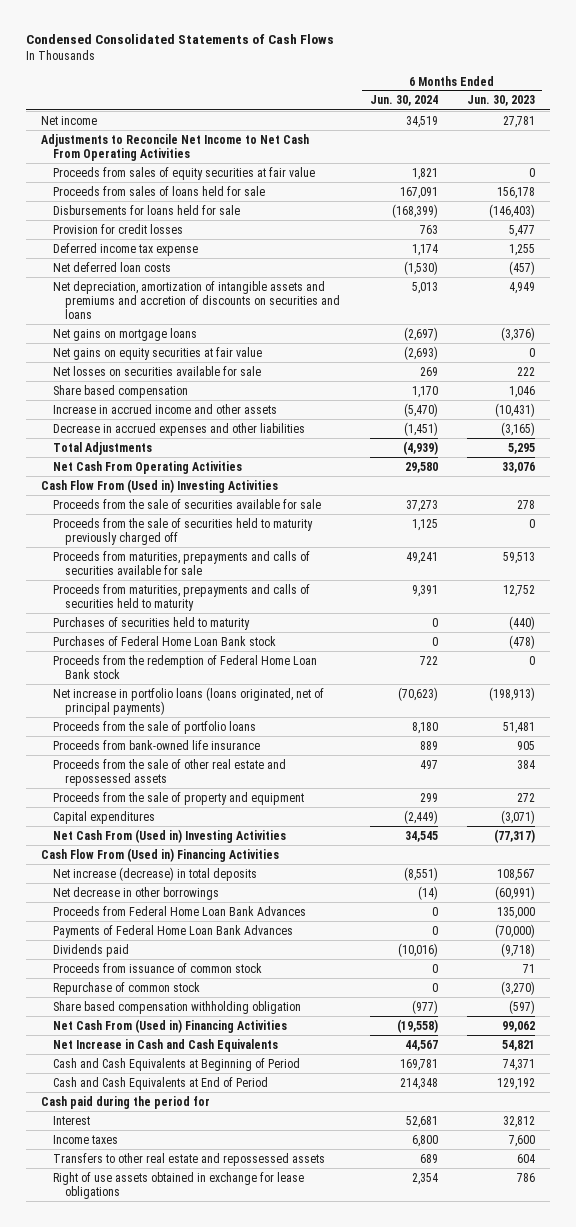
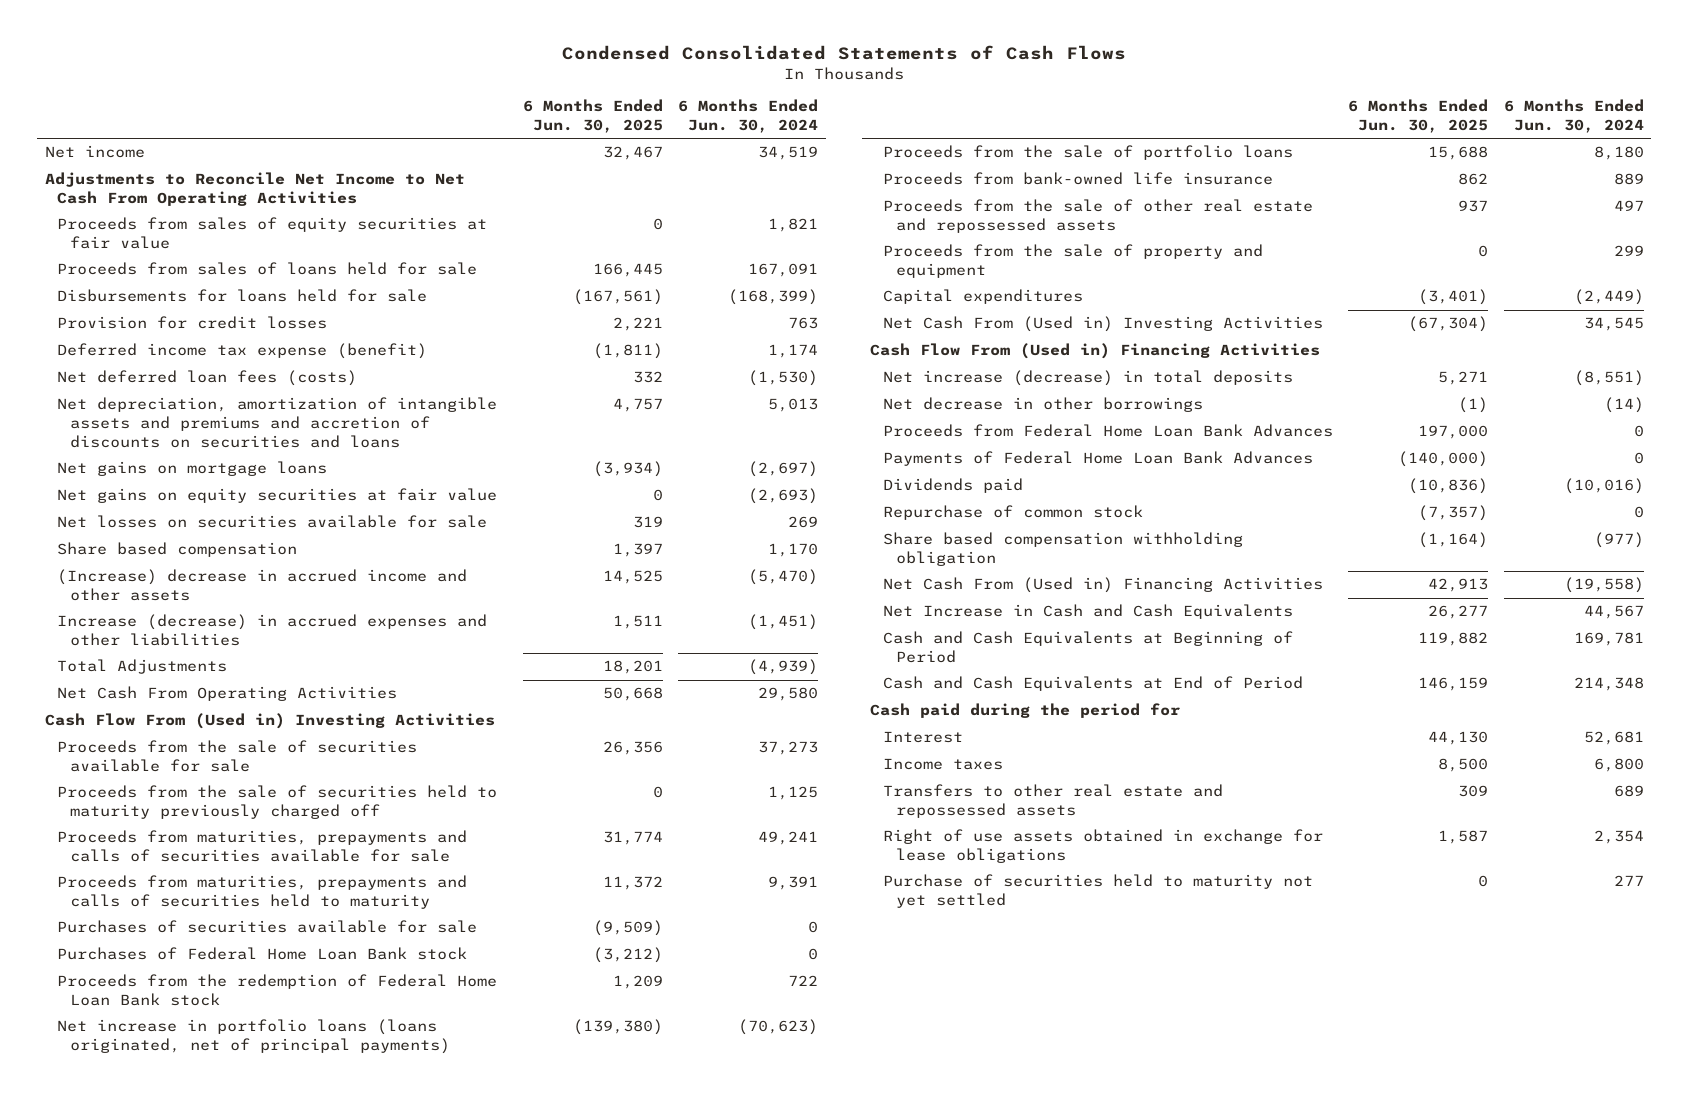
- | 6 Months Ended Jun. 30, 2024 | 6 Months Ended Jun. 30, 2023
+ | 6 Months Ended Jun. 30, 2025 | 6 Months Ended Jun. 30, 2024
- Deferred income tax expense | 1,174 | 1,255
- Net deferred loan costs | (1,530) | (457)
+ Deferred income tax expense (benefit) | (1,811) | 1,174
+ Net deferred loan fees (costs) | 332 | (1,530)
- Increase in accrued income and other assets | (5,470) | (10,431)
- Decrease in accrued expenses and other liabilities | (1,451) | (3,165)
+ (Increase) decrease in accrued income and other assets | 14,525 | (5,470)
+ Increase (decrease) in accrued expenses and other liabilities | 1,511 | (1,451)
- Purchases of securities held to maturity | 0 | (440)
+ Purchases of securities available for sale | (9,509) | 0
- Proceeds from issuance of common stock | 0 | 71
+ Purchase of securities held to maturity not yet settled | 0 | 277

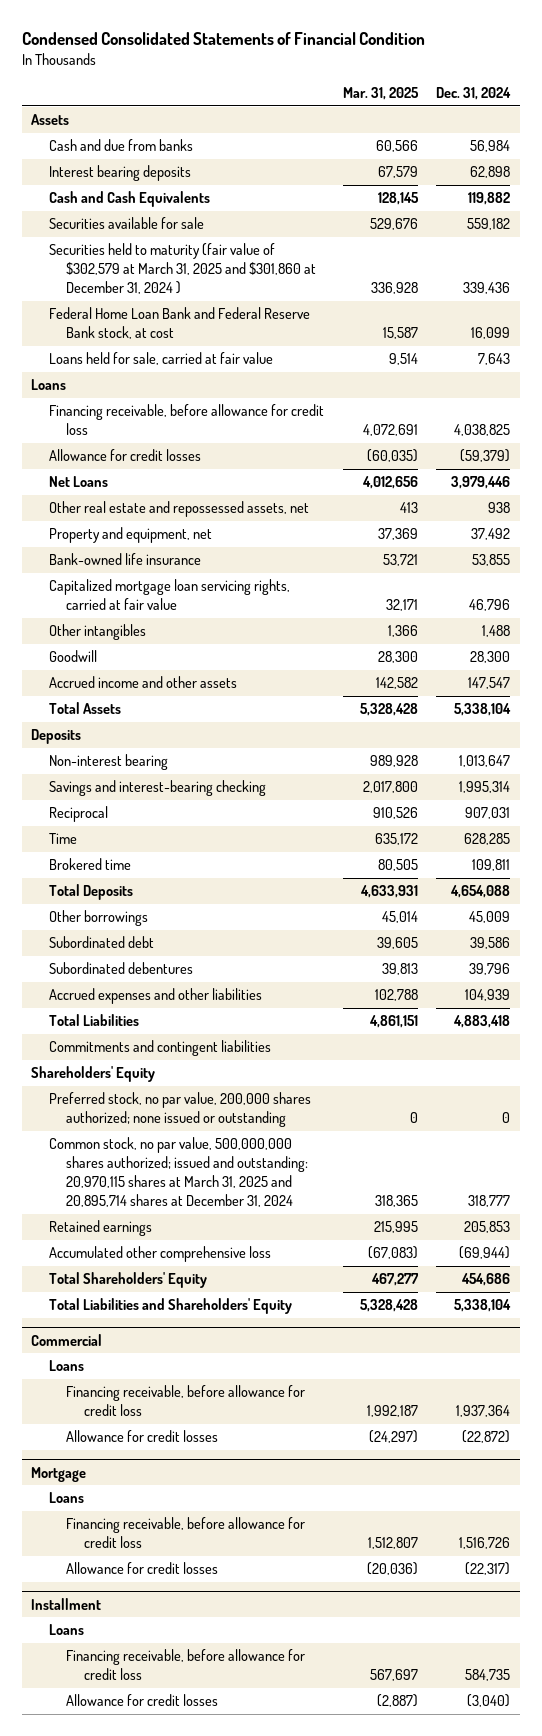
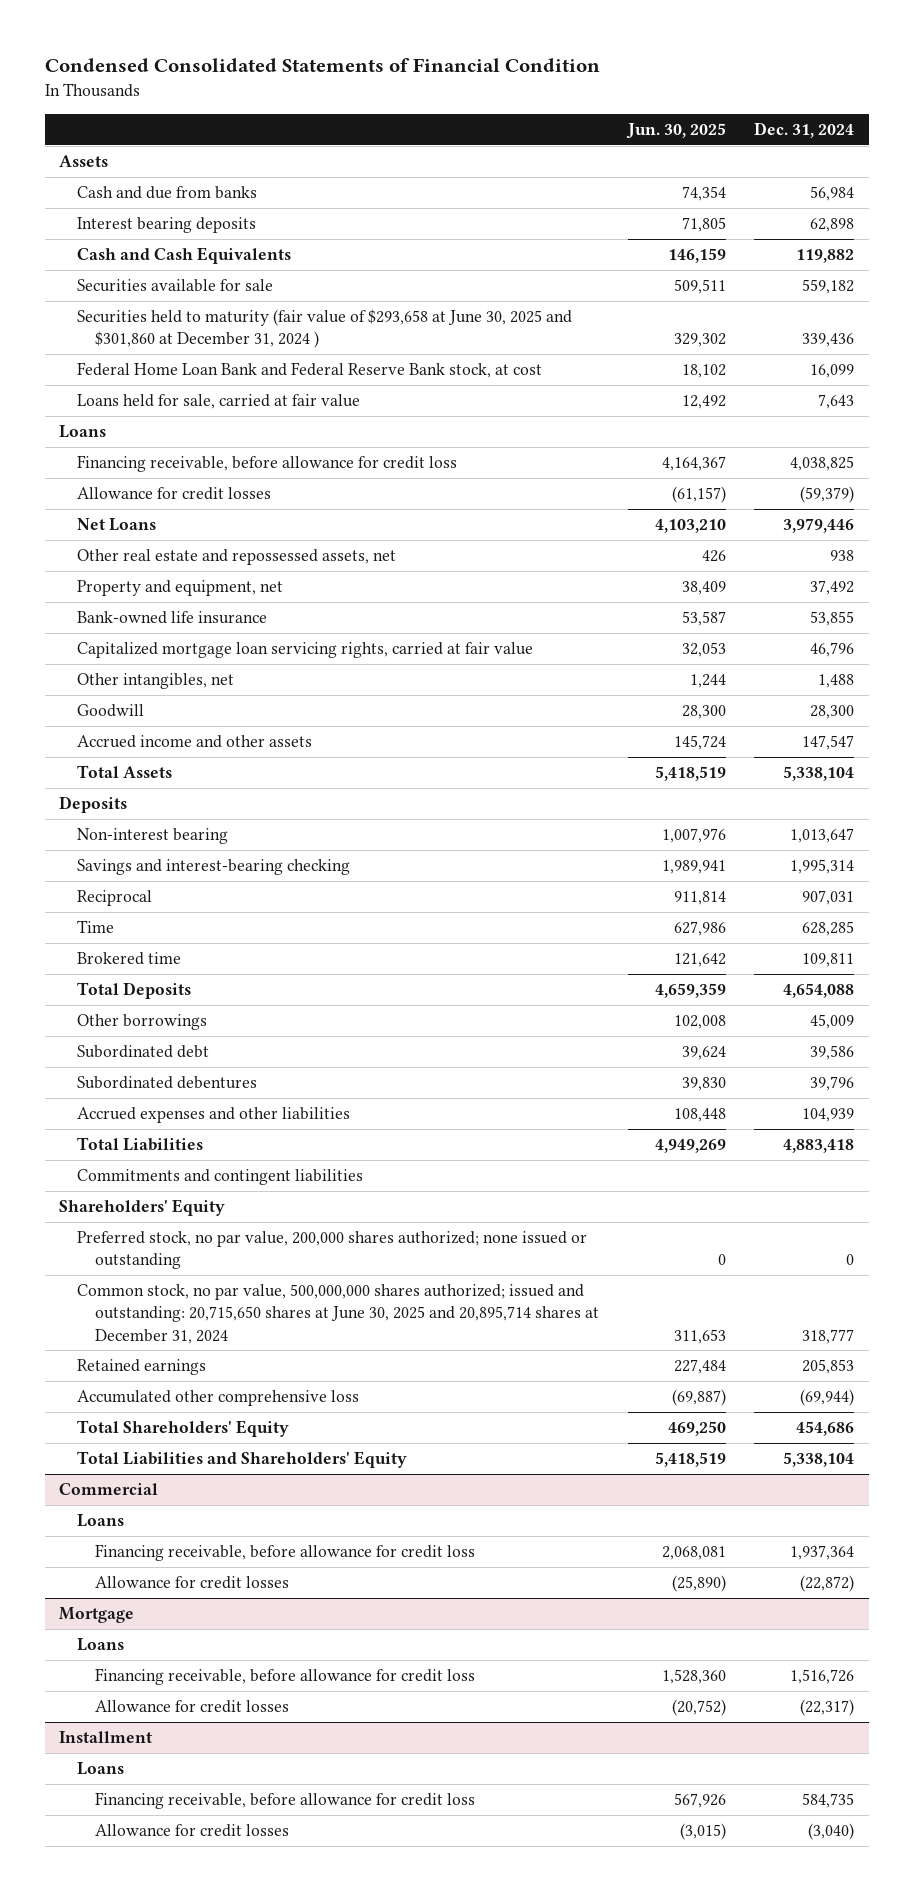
- | Mar. 31, 2025 | Dec. 31, 2024
+ | Jun. 30, 2025 | Dec. 31, 2024
- Securities held to maturity (fair value of $302,579 at March 31, 2025 and $301,860 at December 31, 2024 ) | 336,928 | 339,436
+ Securities held to maturity (fair value of $293,658 at June 30, 2025 and $301,860 at December 31, 2024 ) | 329,302 | 339,436
- Other intangibles | 1,366 | 1,488
+ Other intangibles, net | 1,244 | 1,488
- Common stock, no par value, 500,000,000 shares authorized; issued and outstanding: 20,970,115 shares at March 31, 2025 and 20,895,714 shares at December 31, 2024 | 318,365 | 318,777
+ Common stock, no par value, 500,000,000 shares authorized; issued and outstanding: 20,715,650 shares at June 30, 2025 and 20,895,714 shares at December 31, 2024 | 311,653 | 318,777

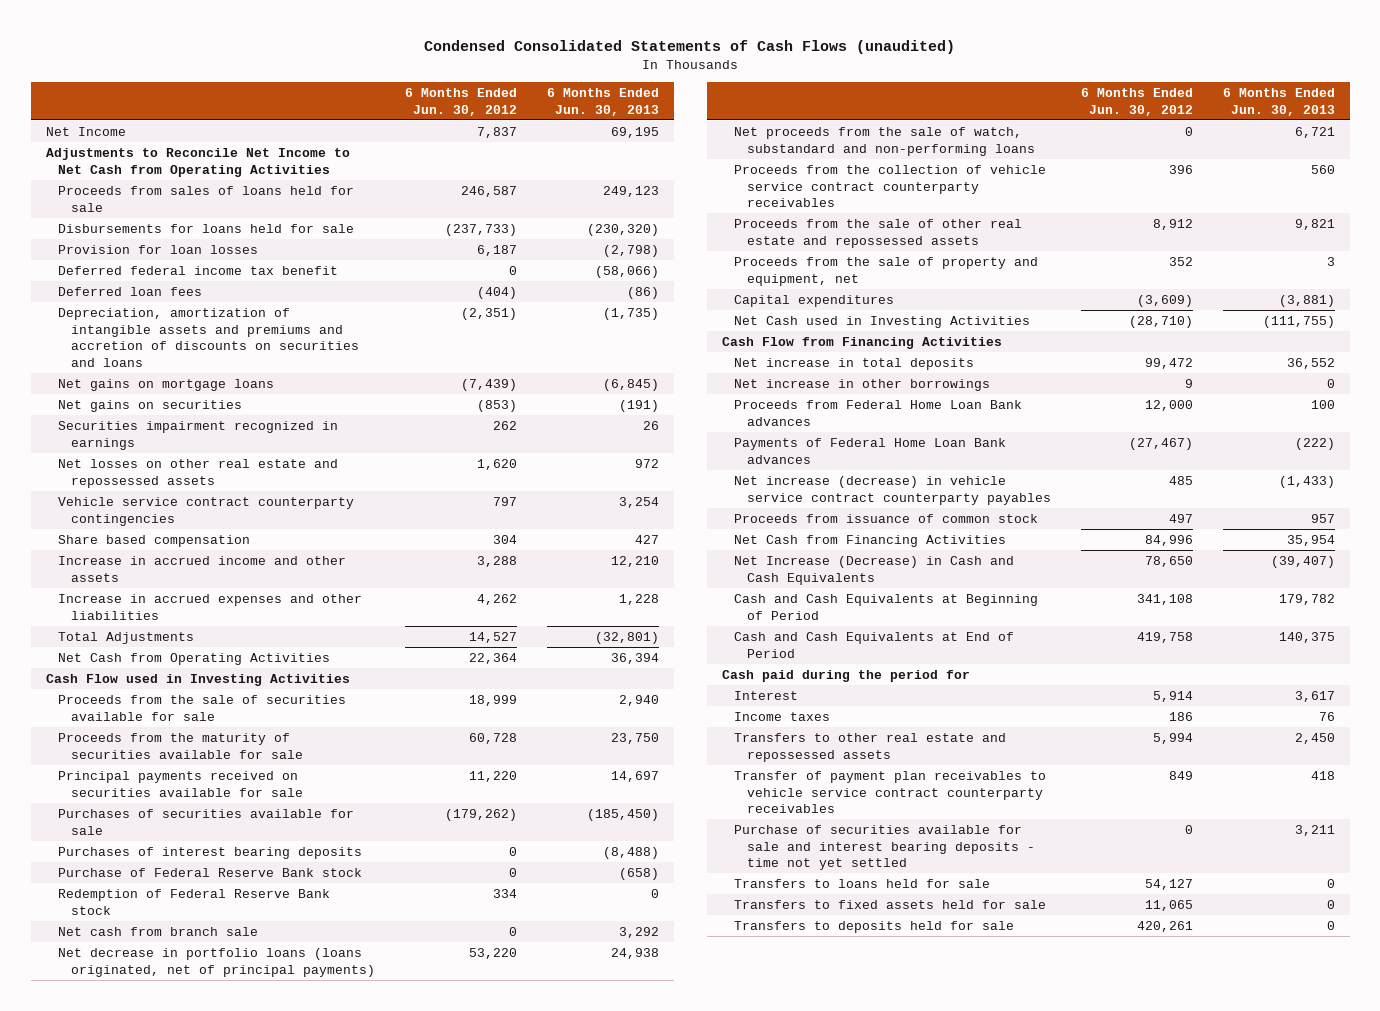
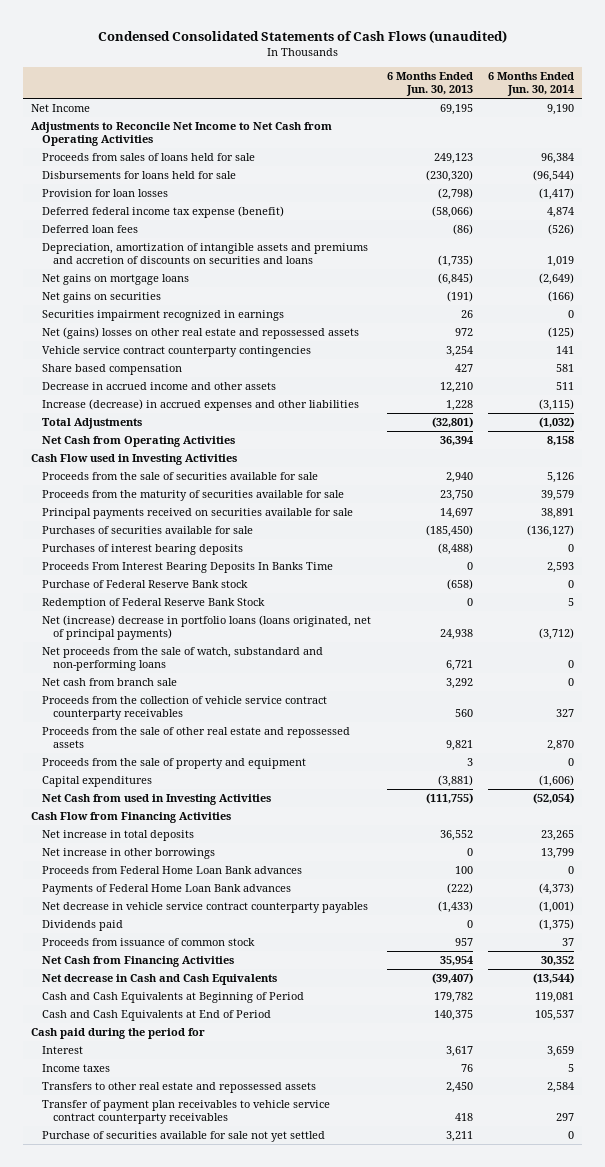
- | 6 Months Ended Jun. 30, 2012 | 6 Months Ended Jun. 30, 2013
+ | 6 Months Ended Jun. 30, 2013 | 6 Months Ended Jun. 30, 2014
- Deferred federal income tax benefit | 0 | (58,066)
+ Deferred federal income tax expense (benefit) | (58,066) | 4,874
- Net losses on other real estate and repossessed assets | 1,620 | 972
+ Net (gains) losses on other real estate and repossessed assets | 972 | (125)
- Increase in accrued income and other assets | 3,288 | 12,210
- Increase in accrued expenses and other liabilities | 4,262 | 1,228
+ Decrease in accrued income and other assets | 12,210 | 511
+ Increase (decrease) in accrued expenses and other liabilities | 1,228 | (3,115)
+ Proceeds From Interest Bearing Deposits In Banks Time | 0 | 2,593
- Redemption of Federal Reserve Bank stock | 334 | 0
- Net decrease in portfolio loans (loans originated, net of principal payments) | 53,220 | 24,938
+ Redemption of Federal Reserve Bank Stock | 0 | 5
+ Net (increase) decrease in portfolio loans (loans originated, net of principal payments) | 24,938 | (3,712)
moved down: Net cash from branch sale | 3,292 | 0
- Proceeds from the sale of property and equipment, net | 352 | 3
+ Proceeds from the sale of property and equipment | 3 | 0
- Net Cash used in Investing Activities | (28,710) | (111,755)
+ Net Cash from used in Investing Activities | (111,755) | (52,054)
- Net increase (decrease) in vehicle service contract counterparty payables | 485 | (1,433)
+ Net decrease in vehicle service contract counterparty payables | (1,433) | (1,001)
+ Dividends paid | 0 | (1,375)
- Net Increase (Decrease) in Cash and Cash Equivalents | 78,650 | (39,407)
+ Net decrease in Cash and Cash Equivalents | (39,407) | (13,544)
- Purchase of securities available for sale and interest bearing deposits - time not yet settled | 0 | 3,211
- Transfers to loans held for sale | 54,127 | 0
- Transfers to fixed assets held for sale | 11,065 | 0
- Transfers to deposits held for sale | 420,261 | 0
+ Purchase of securities available for sale not yet settled | 3,211 | 0

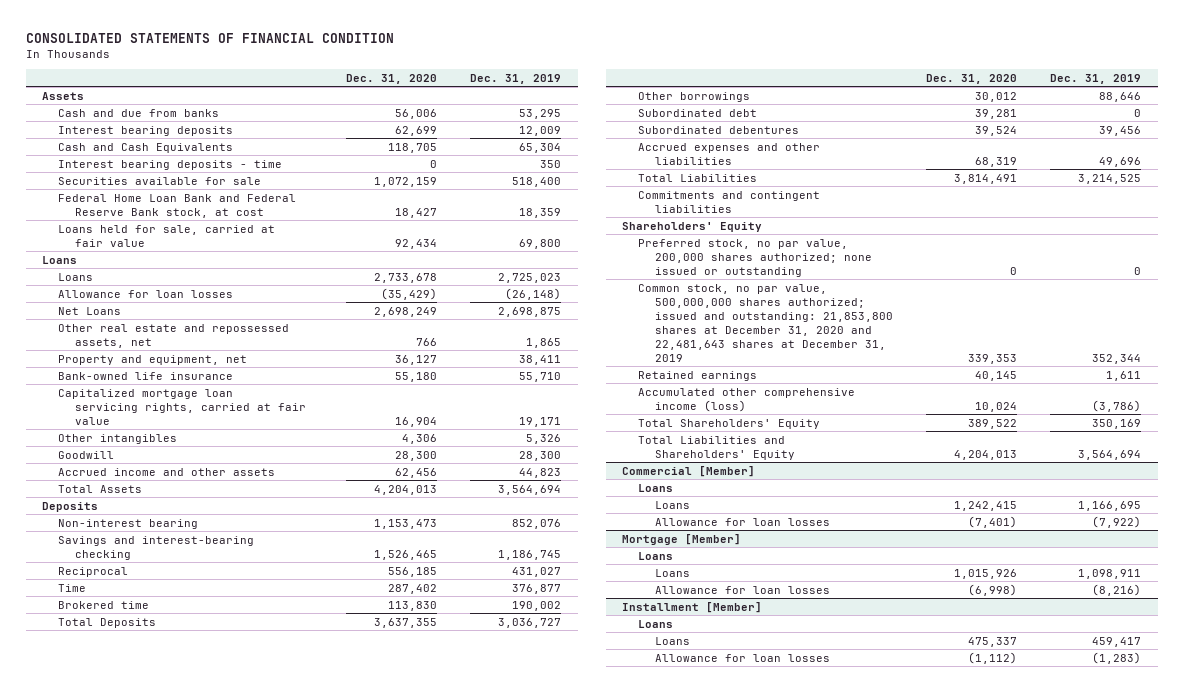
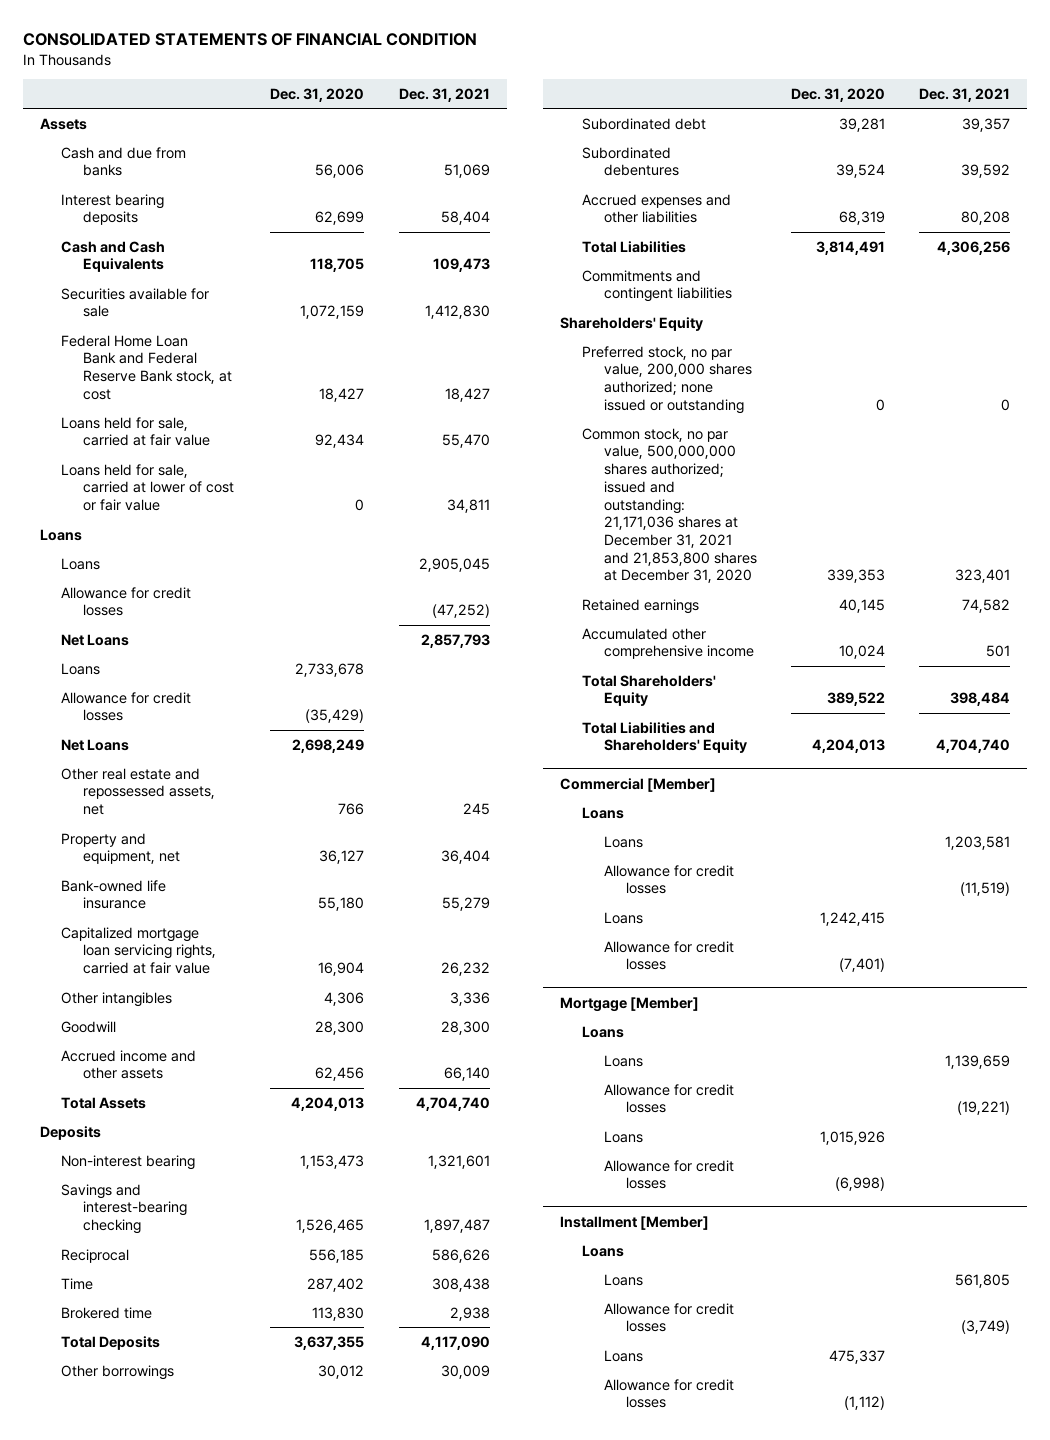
- | Dec. 31, 2020 | Dec. 31, 2019
+ | Dec. 31, 2020 | Dec. 31, 2021
- Interest bearing deposits - time | 0 | 350
+ Loans held for sale, carried at lower of cost or fair value | 0 | 34,811
+ Loans | | 2,905,045
+ Allowance for credit losses | | (47,252)
+ Net Loans | | 2,857,793
- Allowance for loan losses | (35,429) | (26,148)
+ Allowance for credit losses | (35,429) |
- Common stock, no par value, 500,000,000 shares authorized; issued and outstanding: 21,853,800 shares at December 31, 2020 and 22,481,643 shares at December 31, 2019 | 339,353 | 352,344
+ Common stock, no par value, 500,000,000 shares authorized; issued and outstanding: 21,171,036 shares at December 31, 2021 and 21,853,800 shares at December 31, 2020 | 339,353 | 323,401
- Accumulated other comprehensive income (loss) | 10,024 | (3,786)
+ Accumulated other comprehensive income | 10,024 | 501
@ Commercial [Member]
+ Loans | | 1,203,581
+ Allowance for credit losses | | (11,519)
- Allowance for loan losses | (7,401) | (7,922)
+ Allowance for credit losses | (7,401) |
@ Mortgage [Member]
+ Loans | | 1,139,659
+ Allowance for credit losses | | (19,221)
- Allowance for loan losses | (6,998) | (8,216)
+ Allowance for credit losses | (6,998) |
@ Installment [Member]
+ Loans | | 561,805
+ Allowance for credit losses | | (3,749)
- Allowance for loan losses | (1,112) | (1,283)
+ Allowance for credit losses | (1,112) |

